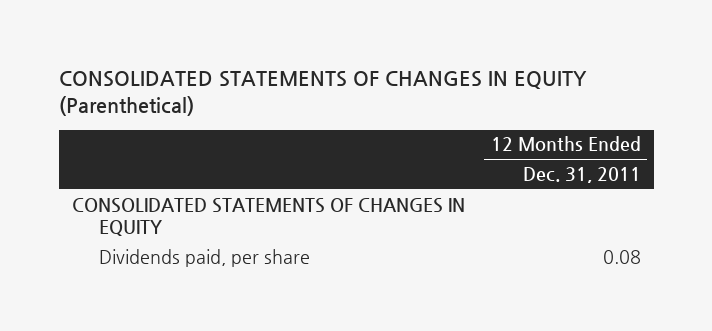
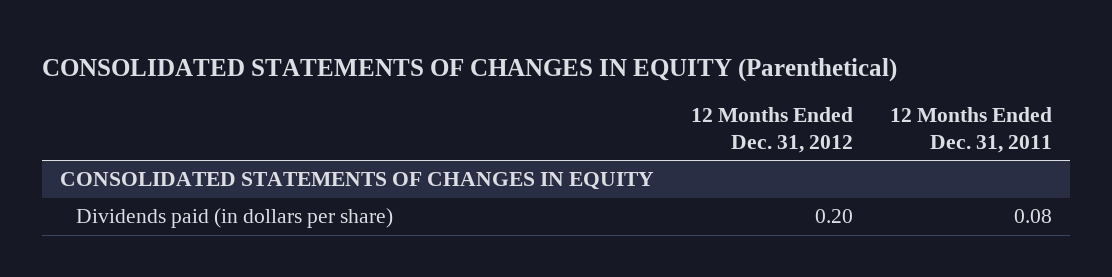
- | 12 Months Ended Dec. 31, 2011
+ | 12 Months Ended Dec. 31, 2012 | 12 Months Ended Dec. 31, 2011
- Dividends paid, per share | 0.08
+ Dividends paid (in dollars per share) | 0.20 | 0.08

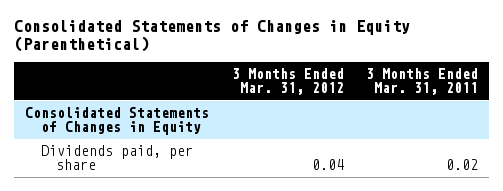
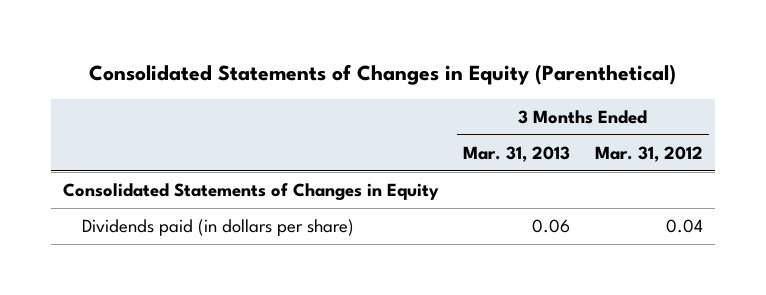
- | 3 Months Ended Mar. 31, 2012 | 3 Months Ended Mar. 31, 2011
+ | 3 Months Ended Mar. 31, 2013 | 3 Months Ended Mar. 31, 2012
- Dividends paid, per share | 0.04 | 0.02
+ Dividends paid (in dollars per share) | 0.06 | 0.04

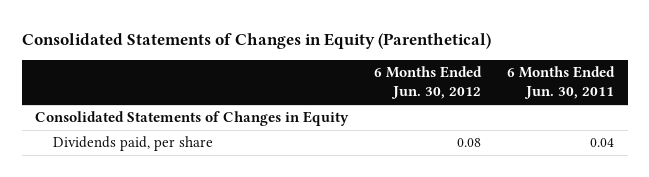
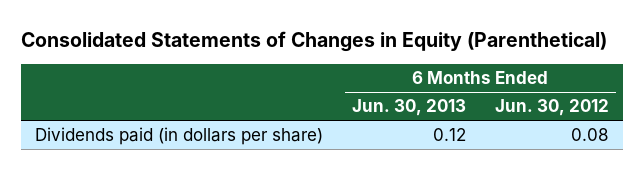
- | 6 Months Ended Jun. 30, 2012 | 6 Months Ended Jun. 30, 2011
+ | 6 Months Ended Jun. 30, 2013 | 6 Months Ended Jun. 30, 2012
- Consolidated Statements of Changes in Equity
- Dividends paid, per share | 0.08 | 0.04
+ Dividends paid (in dollars per share) | 0.12 | 0.08

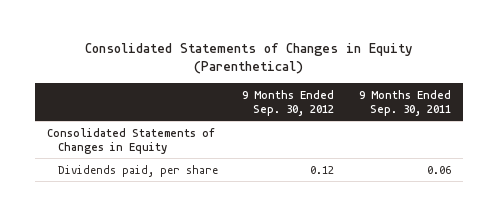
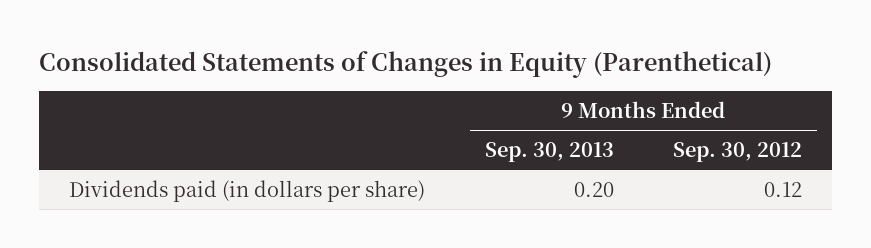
- | 9 Months Ended Sep. 30, 2012 | 9 Months Ended Sep. 30, 2011
+ | 9 Months Ended Sep. 30, 2013 | 9 Months Ended Sep. 30, 2012
- Consolidated Statements of Changes in Equity
- Dividends paid, per share | 0.12 | 0.06
+ Dividends paid (in dollars per share) | 0.20 | 0.12

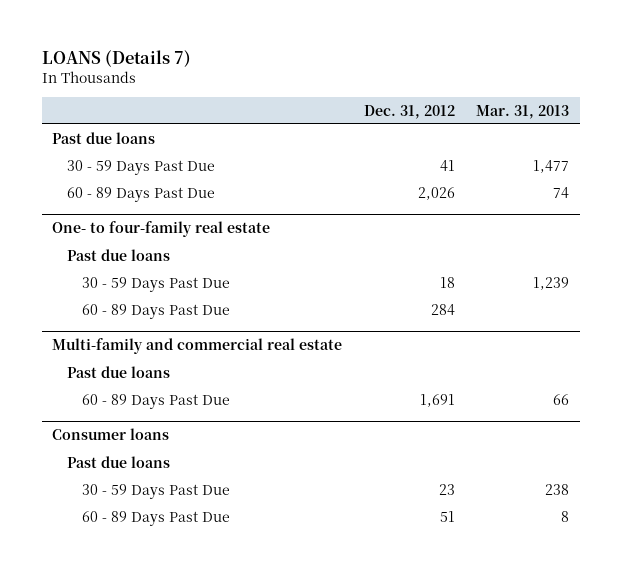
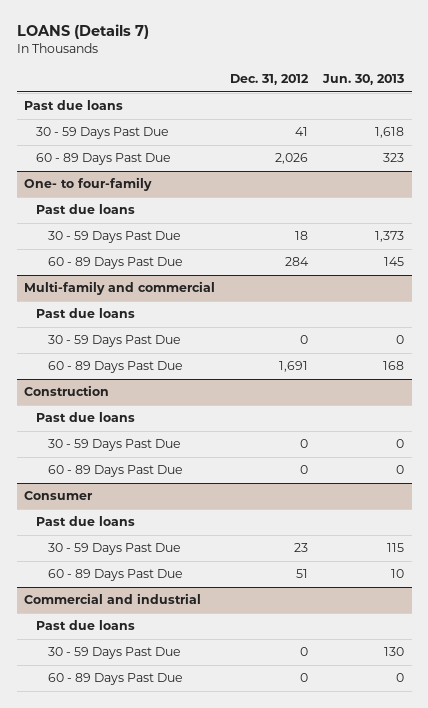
- | Dec. 31, 2012 | Mar. 31, 2013
+ | Dec. 31, 2012 | Jun. 30, 2013
- One- to four-family real estate
+ One- to four-family
- Multi-family and commercial real estate
+ Multi-family and commercial
+ 30 - 59 Days Past Due | 0 | 0
- Consumer loans
+ Construction
+ 30 - 59 Days Past Due | 0 | 0
+ 60 - 89 Days Past Due | 0 | 0
+ Consumer
+ Past due loans
+ Commercial and industrial
+ Past due loans
+ 30 - 59 Days Past Due | 0 | 130
+ 60 - 89 Days Past Due | 0 | 0

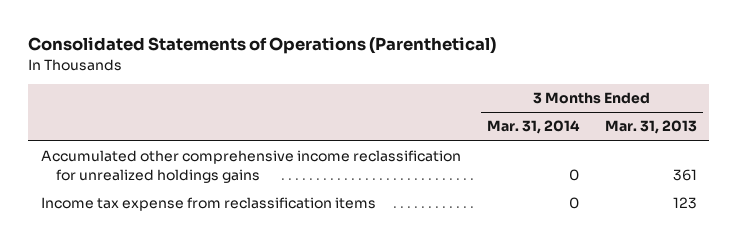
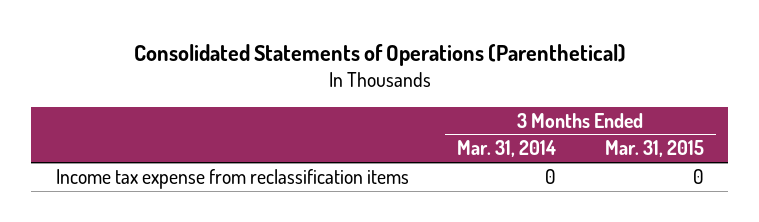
- | 3 Months Ended Mar. 31, 2014 | 3 Months Ended Mar. 31, 2013
+ | 3 Months Ended Mar. 31, 2014 | 3 Months Ended Mar. 31, 2015
- Accumulated other comprehensive income reclassification for unrealized holdings gains | 0 | 361

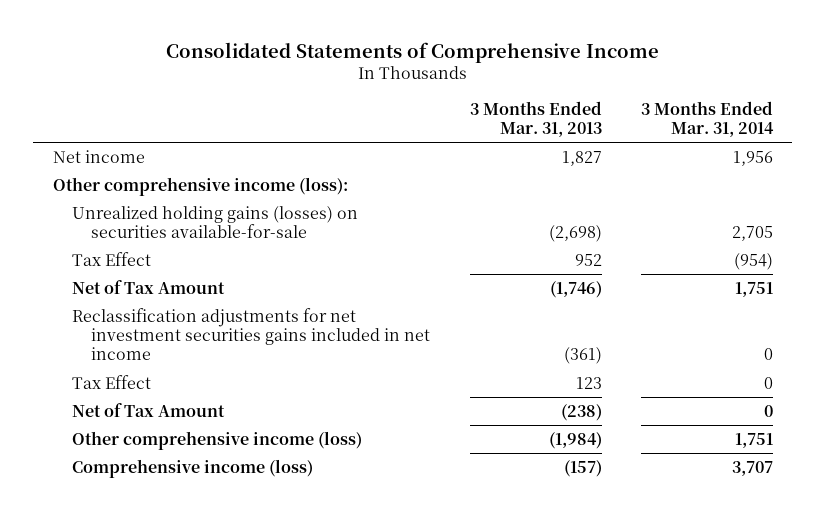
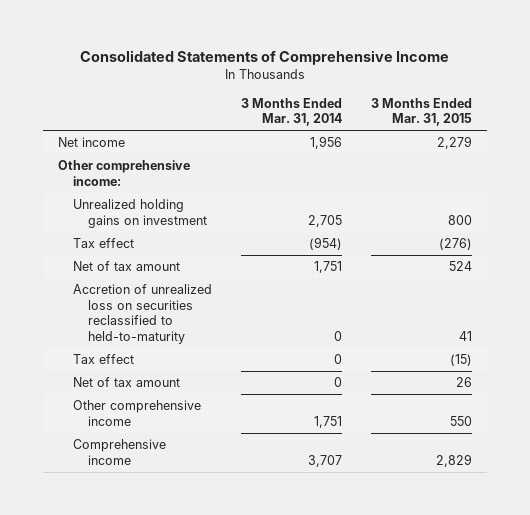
- | 3 Months Ended Mar. 31, 2013 | 3 Months Ended Mar. 31, 2014
+ | 3 Months Ended Mar. 31, 2014 | 3 Months Ended Mar. 31, 2015
- Other comprehensive income (loss):
- Unrealized holding gains (losses) on securities available-for-sale | (2,698) | 2,705
- Tax Effect | 952 | (954)
- Net of Tax Amount | (1,746) | 1,751
- Reclassification adjustments for net investment securities gains included in net income | (361) | 0
- Tax Effect | 123 | 0
- Net of Tax Amount | (238) | 0
- Other comprehensive income (loss) | (1,984) | 1,751
- Comprehensive income (loss) | (157) | 3,707
+ Other comprehensive income:
+ Unrealized holding gains on investment | 2,705 | 800
+ Tax effect | (954) | (276)
+ Net of tax amount | 1,751 | 524
+ Accretion of unrealized loss on securities reclassified to held-to-maturity | 0 | 41
+ Tax effect | 0 | (15)
+ Net of tax amount | 0 | 26
+ Other comprehensive income | 1,751 | 550
+ Comprehensive income | 3,707 | 2,829

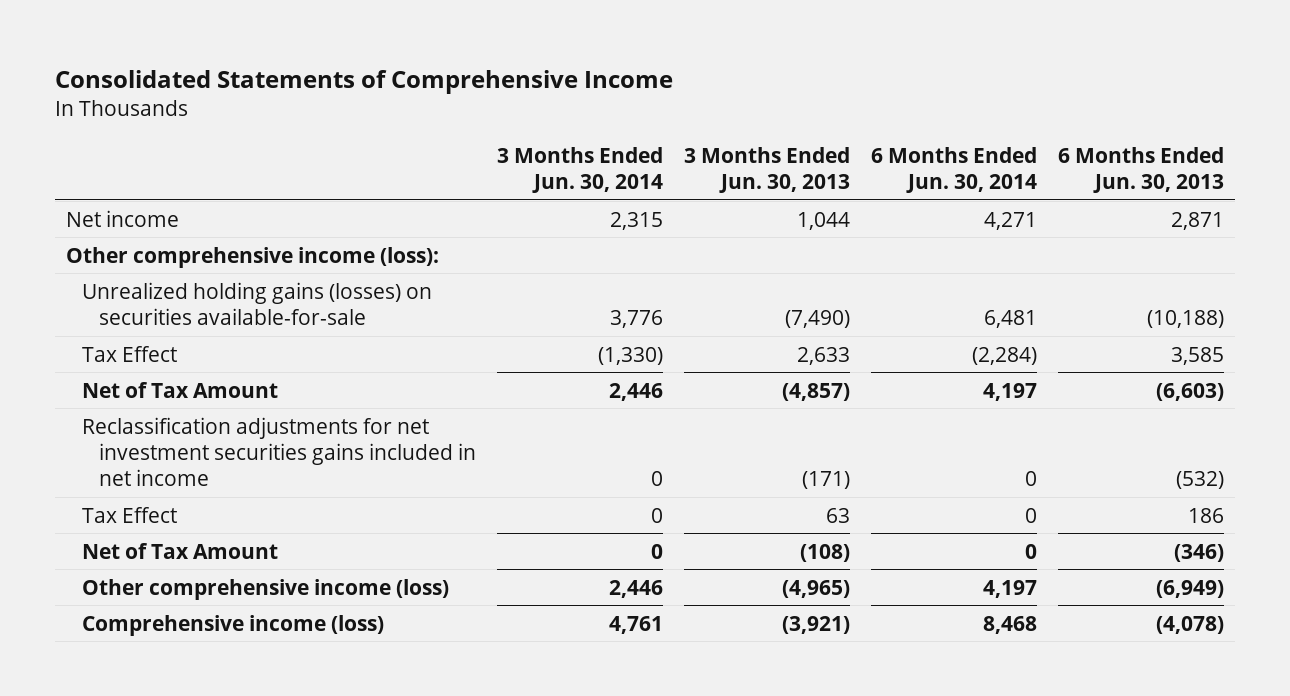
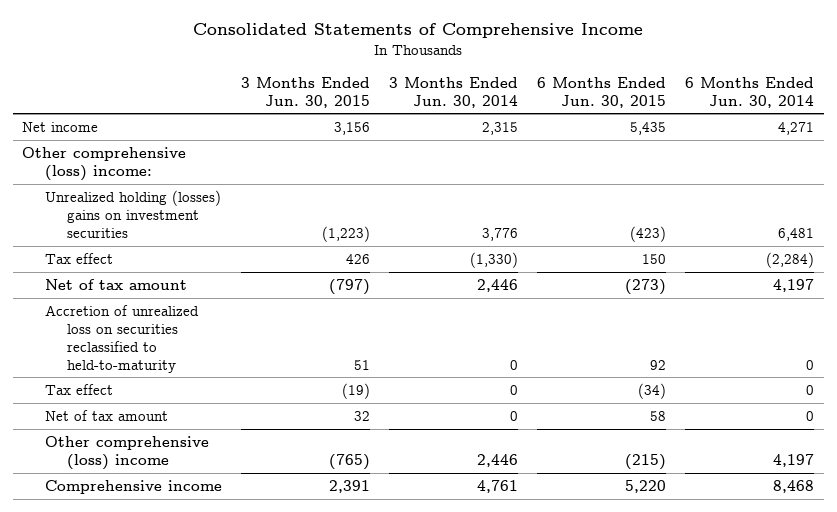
- | 3 Months Ended Jun. 30, 2014 | 3 Months Ended Jun. 30, 2013 | 6 Months Ended Jun. 30, 2014 | 6 Months Ended Jun. 30, 2013
+ | 3 Months Ended Jun. 30, 2015 | 3 Months Ended Jun. 30, 2014 | 6 Months Ended Jun. 30, 2015 | 6 Months Ended Jun. 30, 2014
- Other comprehensive income (loss):
- Unrealized holding gains (losses) on securities available-for-sale | 3,776 | (7,490) | 6,481 | (10,188)
- Tax Effect | (1,330) | 2,633 | (2,284) | 3,585
- Net of Tax Amount | 2,446 | (4,857) | 4,197 | (6,603)
- Reclassification adjustments for net investment securities gains included in net income | 0 | (171) | 0 | (532)
- Tax Effect | 0 | 63 | 0 | 186
- Net of Tax Amount | 0 | (108) | 0 | (346)
- Other comprehensive income (loss) | 2,446 | (4,965) | 4,197 | (6,949)
- Comprehensive income (loss) | 4,761 | (3,921) | 8,468 | (4,078)
+ Other comprehensive (loss) income:
+ Unrealized holding (losses) gains on investment securities | (1,223) | 3,776 | (423) | 6,481
+ Tax effect | 426 | (1,330) | 150 | (2,284)
+ Net of tax amount | (797) | 2,446 | (273) | 4,197
+ Accretion of unrealized loss on securities reclassified to held-to-maturity | 51 | 0 | 92 | 0
+ Tax effect | (19) | 0 | (34) | 0
+ Net of tax amount | 32 | 0 | 58 | 0
+ Other comprehensive (loss) income | (765) | 2,446 | (215) | 4,197
+ Comprehensive income | 2,391 | 4,761 | 5,220 | 8,468

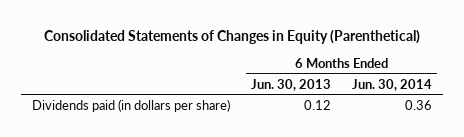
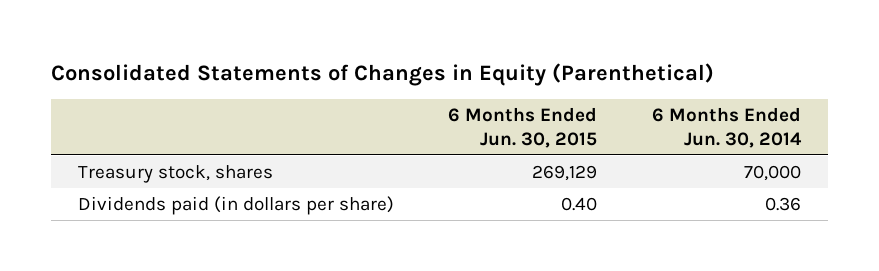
- | 6 Months Ended Jun. 30, 2013 | 6 Months Ended Jun. 30, 2014
+ | 6 Months Ended Jun. 30, 2015 | 6 Months Ended Jun. 30, 2014
+ Treasury stock, shares | 269,129 | 70,000

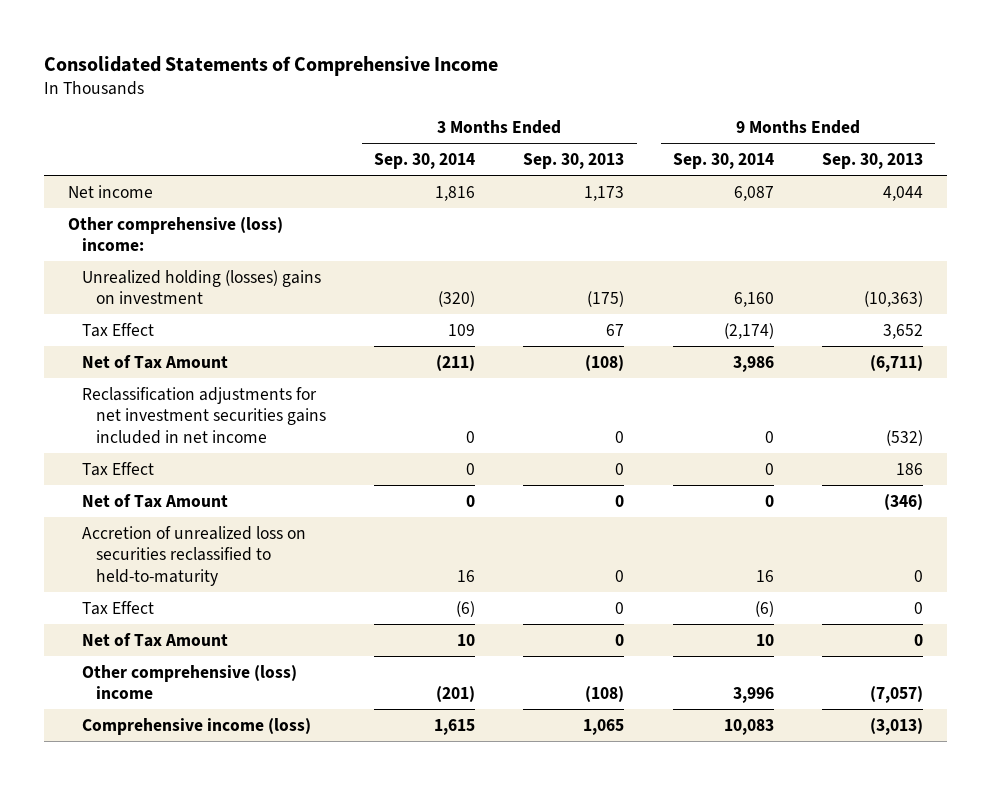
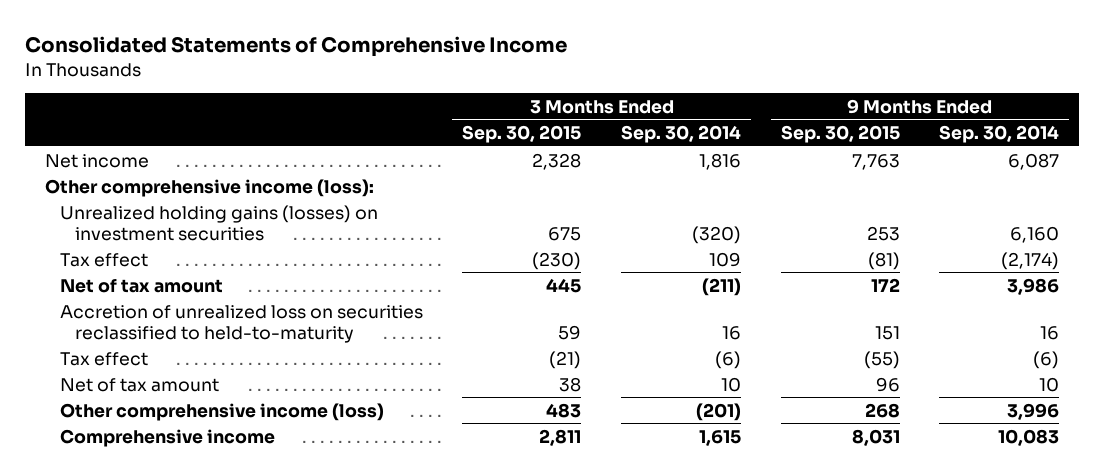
- | 3 Months Ended Sep. 30, 2014 | 3 Months Ended Sep. 30, 2013 | 9 Months Ended Sep. 30, 2014 | 9 Months Ended Sep. 30, 2013
+ | 3 Months Ended Sep. 30, 2015 | 3 Months Ended Sep. 30, 2014 | 9 Months Ended Sep. 30, 2015 | 9 Months Ended Sep. 30, 2014
- Other comprehensive (loss) income:
- Unrealized holding (losses) gains on investment | (320) | (175) | 6,160 | (10,363)
- Tax Effect | 109 | 67 | (2,174) | 3,652
- Net of Tax Amount | (211) | (108) | 3,986 | (6,711)
- Reclassification adjustments for net investment securities gains included in net income | 0 | 0 | 0 | (532)
- Tax Effect | 0 | 0 | 0 | 186
- Net of Tax Amount | 0 | 0 | 0 | (346)
+ Other comprehensive income (loss):
+ Unrealized holding gains (losses) on investment securities | 675 | (320) | 253 | 6,160
+ Tax effect | (230) | 109 | (81) | (2,174)
+ Net of tax amount | 445 | (211) | 172 | 3,986
- Tax Effect | (6) | 0 | (6) | 0
- Net of Tax Amount | 10 | 0 | 10 | 0
- Other comprehensive (loss) income | (201) | (108) | 3,996 | (7,057)
- Comprehensive income (loss) | 1,615 | 1,065 | 10,083 | (3,013)
+ Tax effect | (21) | (6) | (55) | (6)
+ Net of tax amount | 38 | 10 | 96 | 10
+ Other comprehensive income (loss) | 483 | (201) | 268 | 3,996
+ Comprehensive income | 2,811 | 1,615 | 8,031 | 10,083

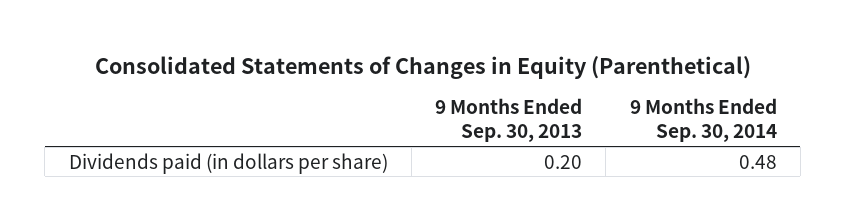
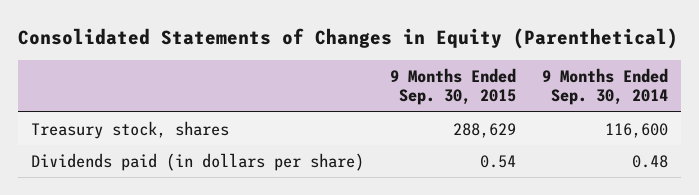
- | 9 Months Ended Sep. 30, 2013 | 9 Months Ended Sep. 30, 2014
+ | 9 Months Ended Sep. 30, 2015 | 9 Months Ended Sep. 30, 2014
+ Treasury stock, shares | 288,629 | 116,600

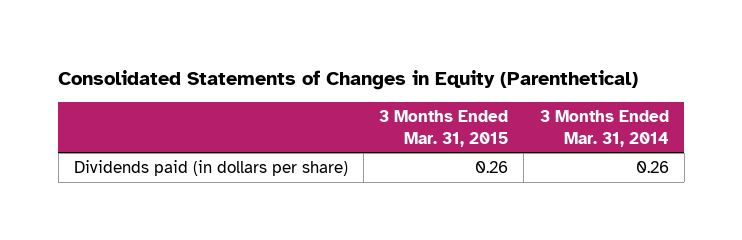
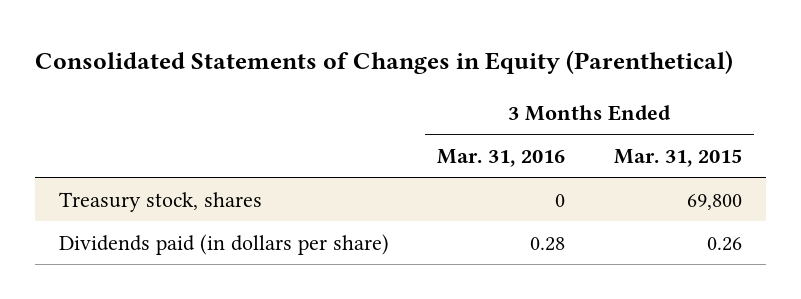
- | 3 Months Ended Mar. 31, 2015 | 3 Months Ended Mar. 31, 2014
+ | 3 Months Ended Mar. 31, 2016 | 3 Months Ended Mar. 31, 2015
+ Treasury stock, shares | 0 | 69,800

